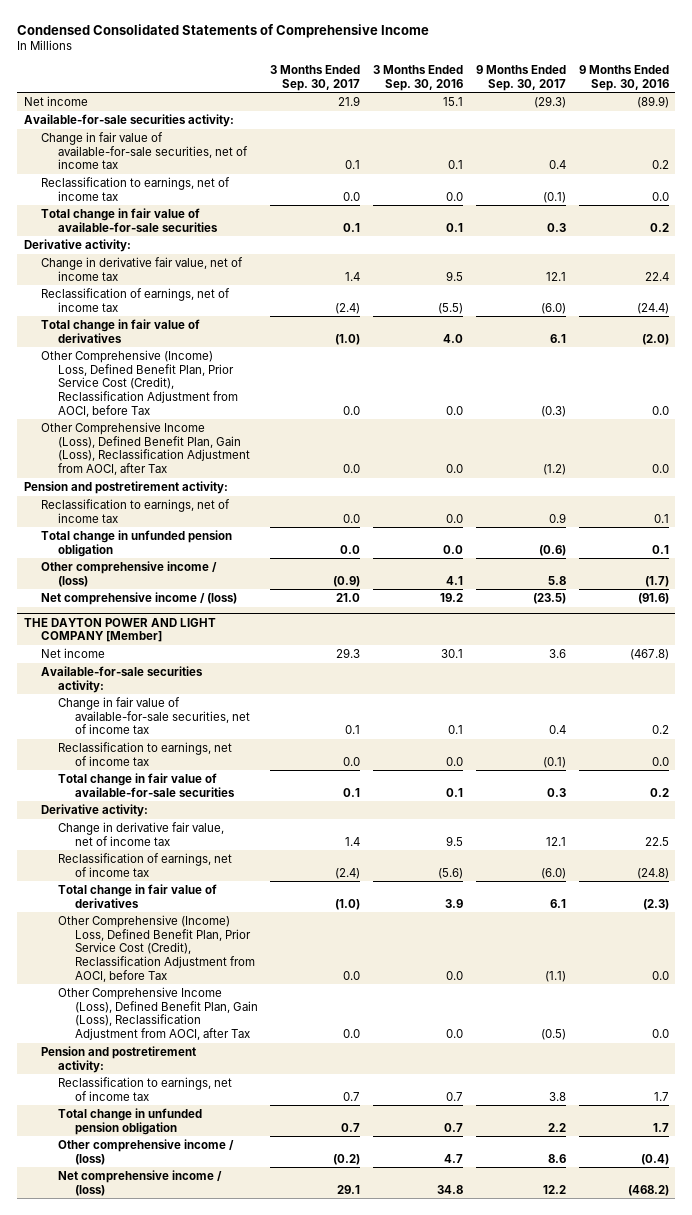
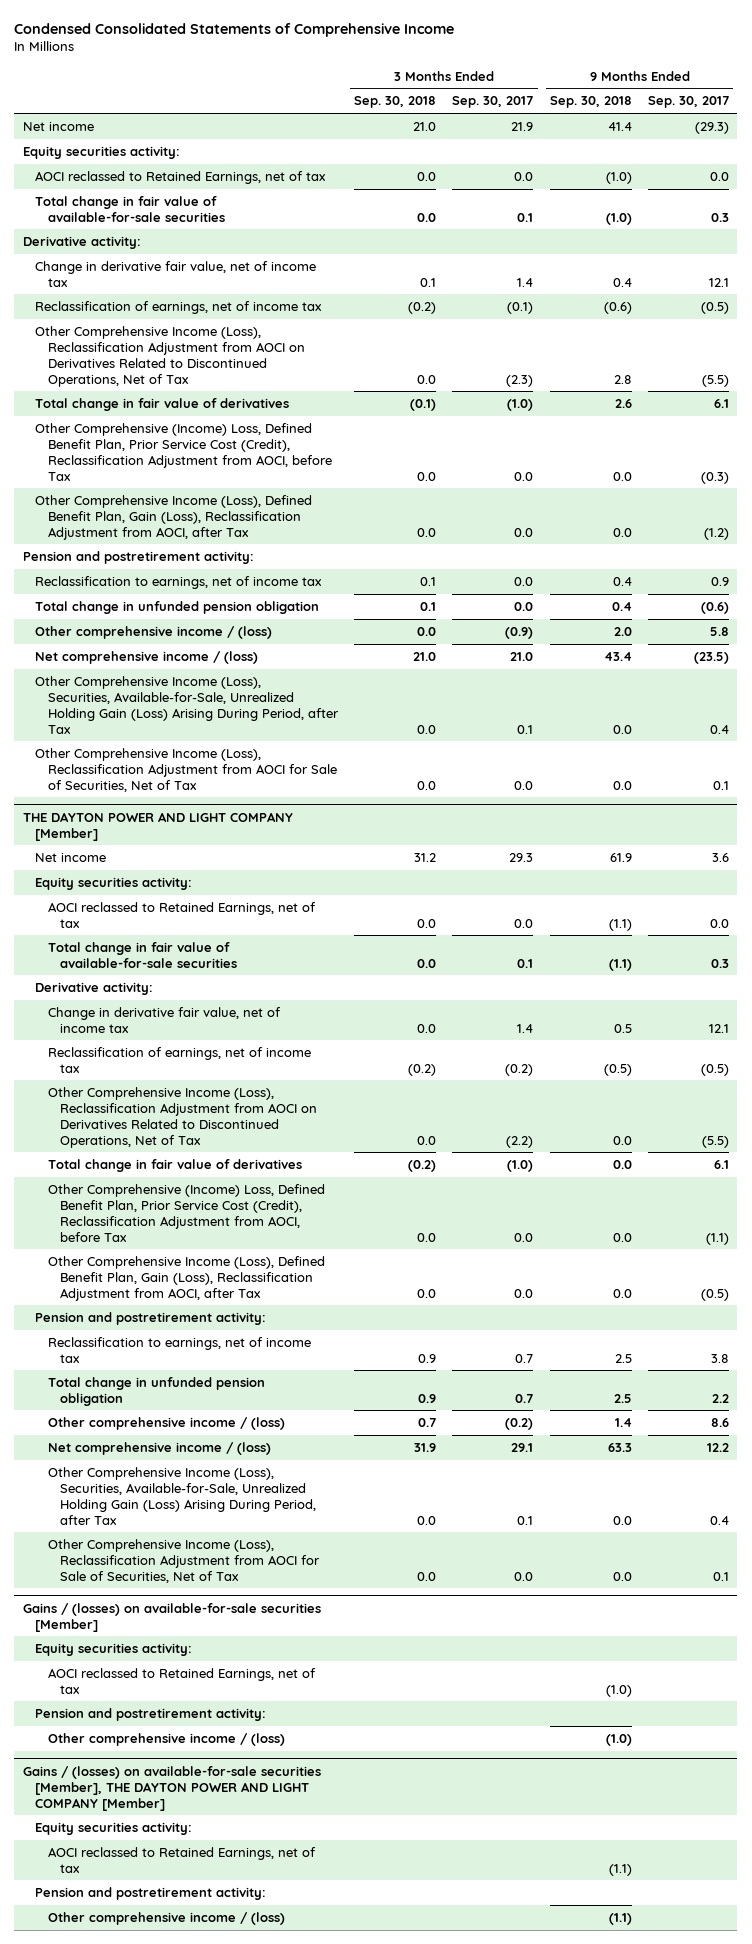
- | 3 Months Ended Sep. 30, 2017 | 3 Months Ended Sep. 30, 2016 | 9 Months Ended Sep. 30, 2017 | 9 Months Ended Sep. 30, 2016
+ | 3 Months Ended Sep. 30, 2018 | 3 Months Ended Sep. 30, 2017 | 9 Months Ended Sep. 30, 2018 | 9 Months Ended Sep. 30, 2017
- Available-for-sale securities activity:
- Change in fair value of available-for-sale securities, net of income tax | 0.1 | 0.1 | 0.4 | 0.2
- Reclassification to earnings, net of income tax | 0.0 | 0.0 | (0.1) | 0.0
+ Equity securities activity:
+ AOCI reclassed to Retained Earnings, net of tax | 0.0 | 0.0 | (1.0) | 0.0
- Reclassification of earnings, net of income tax | (2.4) | (5.5) | (6.0) | (24.4)
+ Reclassification of earnings, net of income tax | (0.2) | (0.1) | (0.6) | (0.5)
+ Other Comprehensive Income (Loss), Reclassification Adjustment from AOCI on Derivatives Related to Discontinued Operations, Net of Tax | 0.0 | (2.3) | 2.8 | (5.5)
+ Other Comprehensive Income (Loss), Securities, Available-for-Sale, Unrealized Holding Gain (Loss) Arising During Period, after Tax | 0.0 | 0.1 | 0.0 | 0.4
+ Other Comprehensive Income (Loss), Reclassification Adjustment from AOCI for Sale of Securities, Net of Tax | 0.0 | 0.0 | 0.0 | 0.1
@ THE DAYTON POWER AND LIGHT COMPANY [Member]
- Available-for-sale securities activity:
- Change in fair value of available-for-sale securities, net of income tax | 0.1 | 0.1 | 0.4 | 0.2
- Reclassification to earnings, net of income tax | 0.0 | 0.0 | (0.1) | 0.0
+ Equity securities activity:
+ AOCI reclassed to Retained Earnings, net of tax | 0.0 | 0.0 | (1.1) | 0.0
- Reclassification of earnings, net of income tax | (2.4) | (5.6) | (6.0) | (24.8)
+ Reclassification of earnings, net of income tax | (0.2) | (0.2) | (0.5) | (0.5)
+ Other Comprehensive Income (Loss), Reclassification Adjustment from AOCI on Derivatives Related to Discontinued Operations, Net of Tax | 0.0 | (2.2) | 0.0 | (5.5)
+ Other Comprehensive Income (Loss), Securities, Available-for-Sale, Unrealized Holding Gain (Loss) Arising During Period, after Tax | 0.0 | 0.1 | 0.0 | 0.4
+ Other Comprehensive Income (Loss), Reclassification Adjustment from AOCI for Sale of Securities, Net of Tax | 0.0 | 0.0 | 0.0 | 0.1
+ Gains / (losses) on available-for-sale securities [Member]
+ Equity securities activity:
+ AOCI reclassed to Retained Earnings, net of tax | | | (1.0) |
+ Pension and postretirement activity:
+ Other comprehensive income / (loss) | | | (1.0) |
+ Gains / (losses) on available-for-sale securities [Member], THE DAYTON POWER AND LIGHT COMPANY [Member]
+ Equity securities activity:
+ AOCI reclassed to Retained Earnings, net of tax | | | (1.1) |
+ Pension and postretirement activity:
+ Other comprehensive income / (loss) | | | (1.1) |

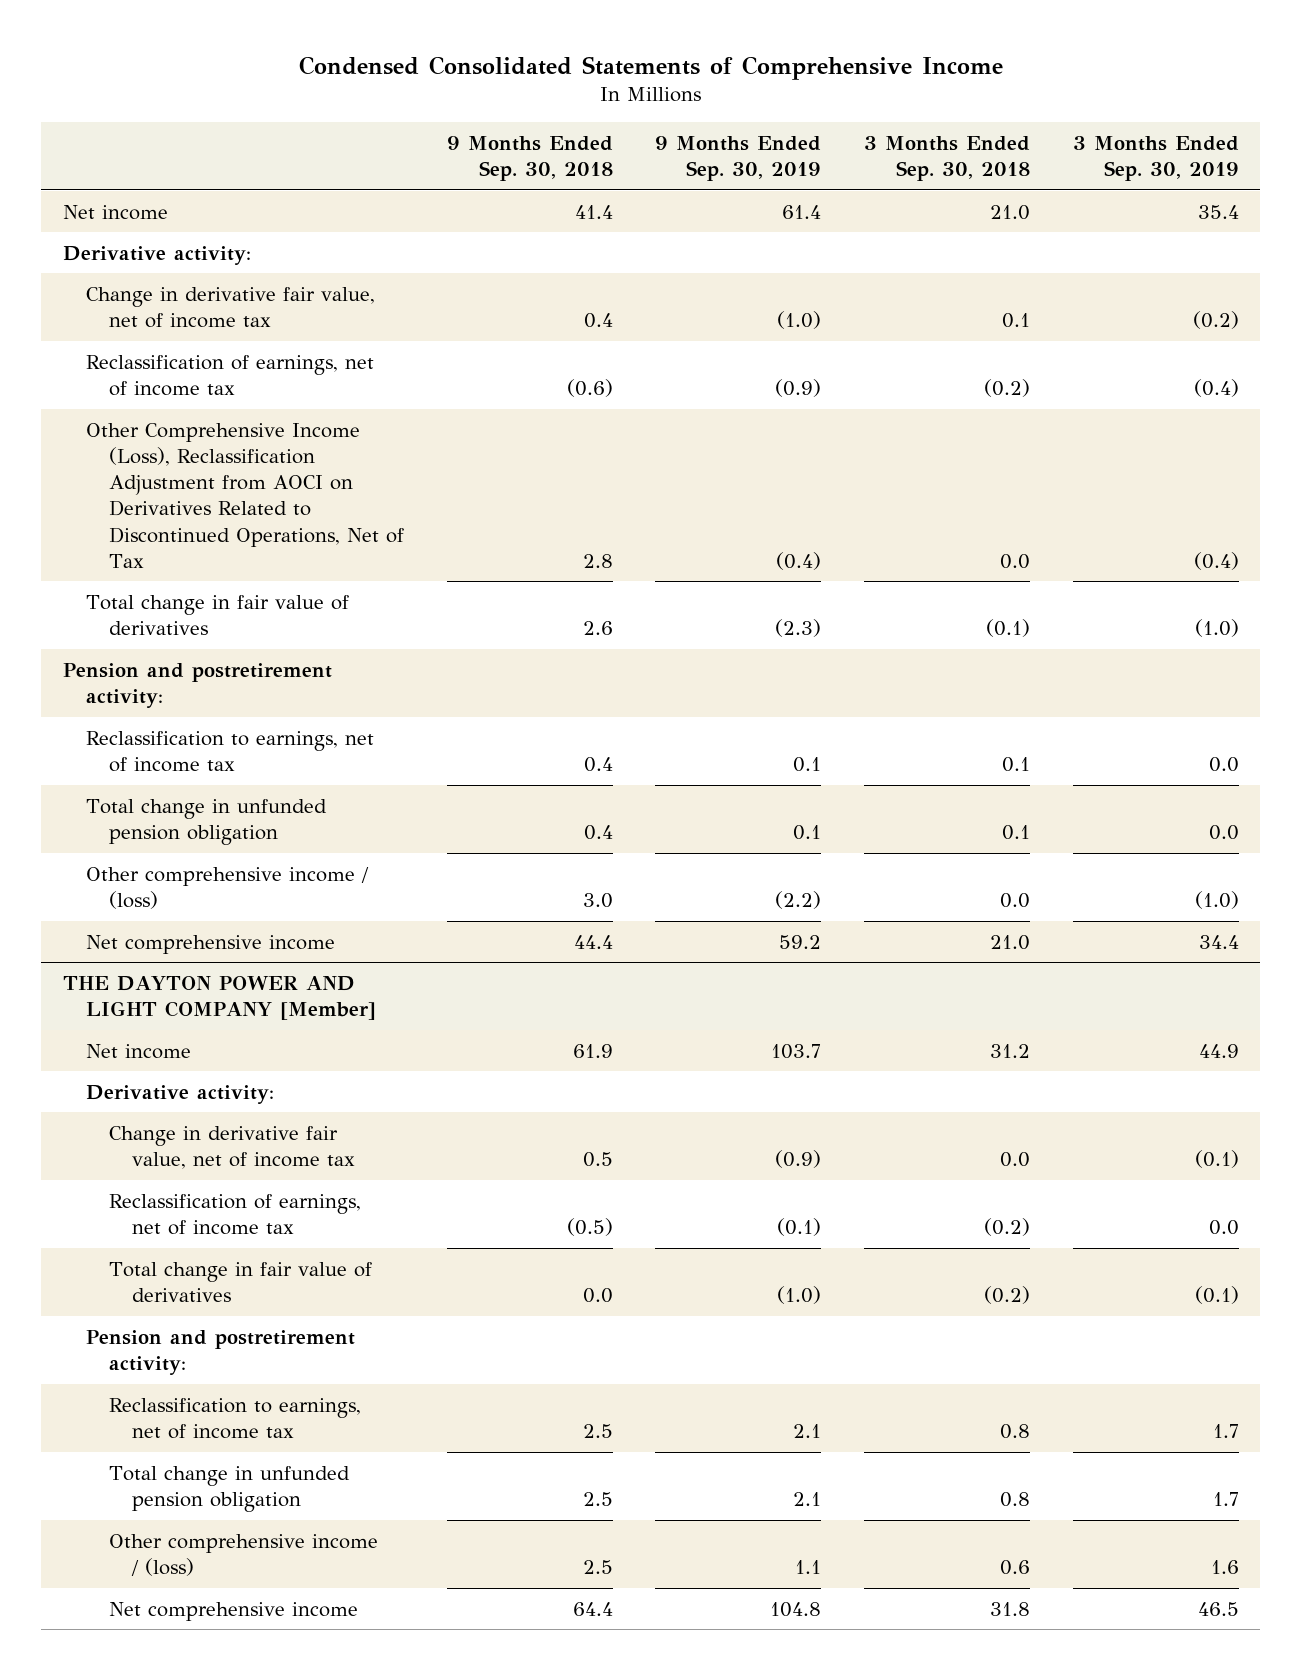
- | 3 Months Ended Sep. 30, 2018 | 3 Months Ended Sep. 30, 2017 | 9 Months Ended Sep. 30, 2018 | 9 Months Ended Sep. 30, 2017
+ | 9 Months Ended Sep. 30, 2018 | 9 Months Ended Sep. 30, 2019 | 3 Months Ended Sep. 30, 2018 | 3 Months Ended Sep. 30, 2019
- Equity securities activity:
- AOCI reclassed to Retained Earnings, net of tax | 0.0 | 0.0 | (1.0) | 0.0
- Total change in fair value of available-for-sale securities | 0.0 | 0.1 | (1.0) | 0.3
- Other Comprehensive (Income) Loss, Defined Benefit Plan, Prior Service Cost (Credit), Reclassification Adjustment from AOCI, before Tax | 0.0 | 0.0 | 0.0 | (0.3)
- Other Comprehensive Income (Loss), Defined Benefit Plan, Gain (Loss), Reclassification Adjustment from AOCI, after Tax | 0.0 | 0.0 | 0.0 | (1.2)
- Other comprehensive income / (loss) | 0.0 | (0.9) | 2.0 | 5.8
- Net comprehensive income / (loss) | 21.0 | 21.0 | 43.4 | (23.5)
- Other Comprehensive Income (Loss), Securities, Available-for-Sale, Unrealized Holding Gain (Loss) Arising During Period, after Tax | 0.0 | 0.1 | 0.0 | 0.4
- Other Comprehensive Income (Loss), Reclassification Adjustment from AOCI for Sale of Securities, Net of Tax | 0.0 | 0.0 | 0.0 | 0.1
+ Other comprehensive income / (loss) | 3.0 | (2.2) | 0.0 | (1.0)
+ Net comprehensive income | 44.4 | 59.2 | 21.0 | 34.4
@ THE DAYTON POWER AND LIGHT COMPANY [Member]
- Equity securities activity:
- AOCI reclassed to Retained Earnings, net of tax | 0.0 | 0.0 | (1.1) | 0.0
- Total change in fair value of available-for-sale securities | 0.0 | 0.1 | (1.1) | 0.3
- Other Comprehensive Income (Loss), Reclassification Adjustment from AOCI on Derivatives Related to Discontinued Operations, Net of Tax | 0.0 | (2.2) | 0.0 | (5.5)
- Other Comprehensive (Income) Loss, Defined Benefit Plan, Prior Service Cost (Credit), Reclassification Adjustment from AOCI, before Tax | 0.0 | 0.0 | 0.0 | (1.1)
- Other Comprehensive Income (Loss), Defined Benefit Plan, Gain (Loss), Reclassification Adjustment from AOCI, after Tax | 0.0 | 0.0 | 0.0 | (0.5)
- Reclassification to earnings, net of income tax | 0.9 | 0.7 | 2.5 | 3.8
- Total change in unfunded pension obligation | 0.9 | 0.7 | 2.5 | 2.2
- Other comprehensive income / (loss) | 0.7 | (0.2) | 1.4 | 8.6
- Net comprehensive income / (loss) | 31.9 | 29.1 | 63.3 | 12.2
- Other Comprehensive Income (Loss), Securities, Available-for-Sale, Unrealized Holding Gain (Loss) Arising During Period, after Tax | 0.0 | 0.1 | 0.0 | 0.4
- Other Comprehensive Income (Loss), Reclassification Adjustment from AOCI for Sale of Securities, Net of Tax | 0.0 | 0.0 | 0.0 | 0.1
- Gains / (losses) on available-for-sale securities [Member]
- Equity securities activity:
- AOCI reclassed to Retained Earnings, net of tax | | | (1.0) |
- Pension and postretirement activity:
- Other comprehensive income / (loss) | | | (1.0) |
- Gains / (losses) on available-for-sale securities [Member], THE DAYTON POWER AND LIGHT COMPANY [Member]
- Equity securities activity:
- AOCI reclassed to Retained Earnings, net of tax | | | (1.1) |
- Pension and postretirement activity:
- Other comprehensive income / (loss) | | | (1.1) |
@ THE DAYTON POWER AND LIGHT COMPANY [Member]
+ Reclassification to earnings, net of income tax | 2.5 | 2.1 | 0.8 | 1.7
+ Total change in unfunded pension obligation | 2.5 | 2.1 | 0.8 | 1.7
+ Other comprehensive income / (loss) | 2.5 | 1.1 | 0.6 | 1.6
+ Net comprehensive income | 64.4 | 104.8 | 31.8 | 46.5

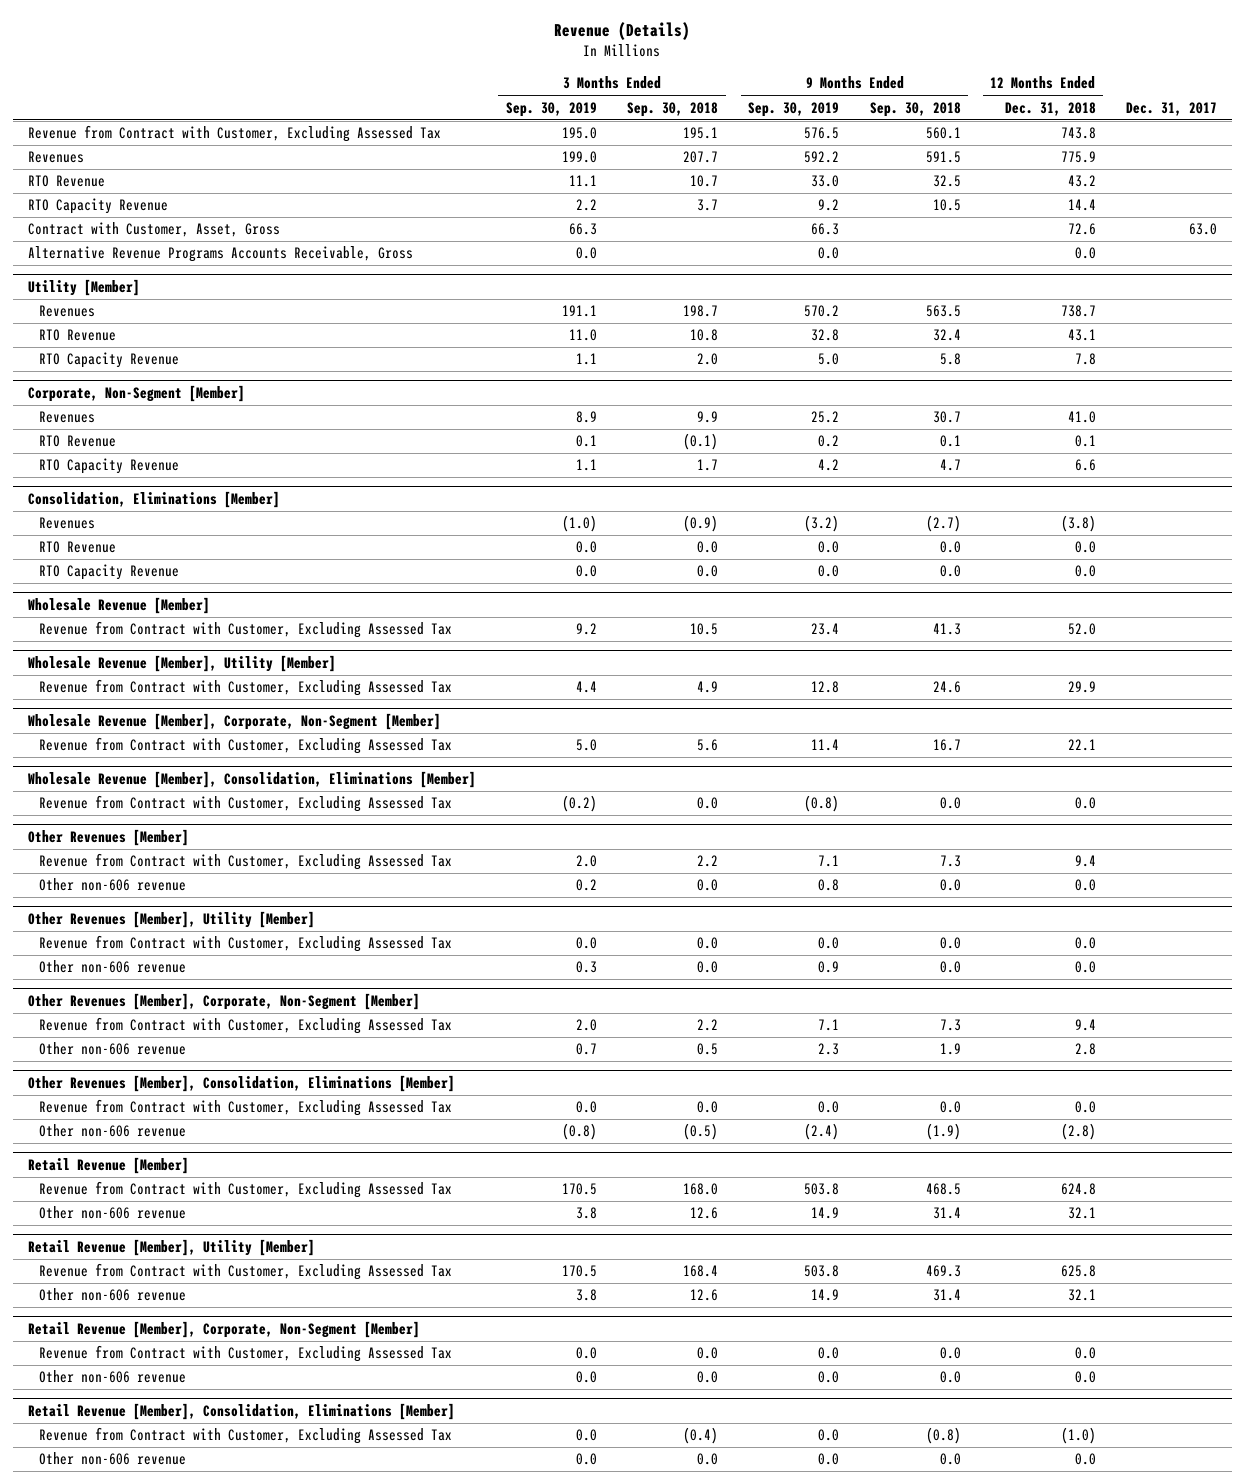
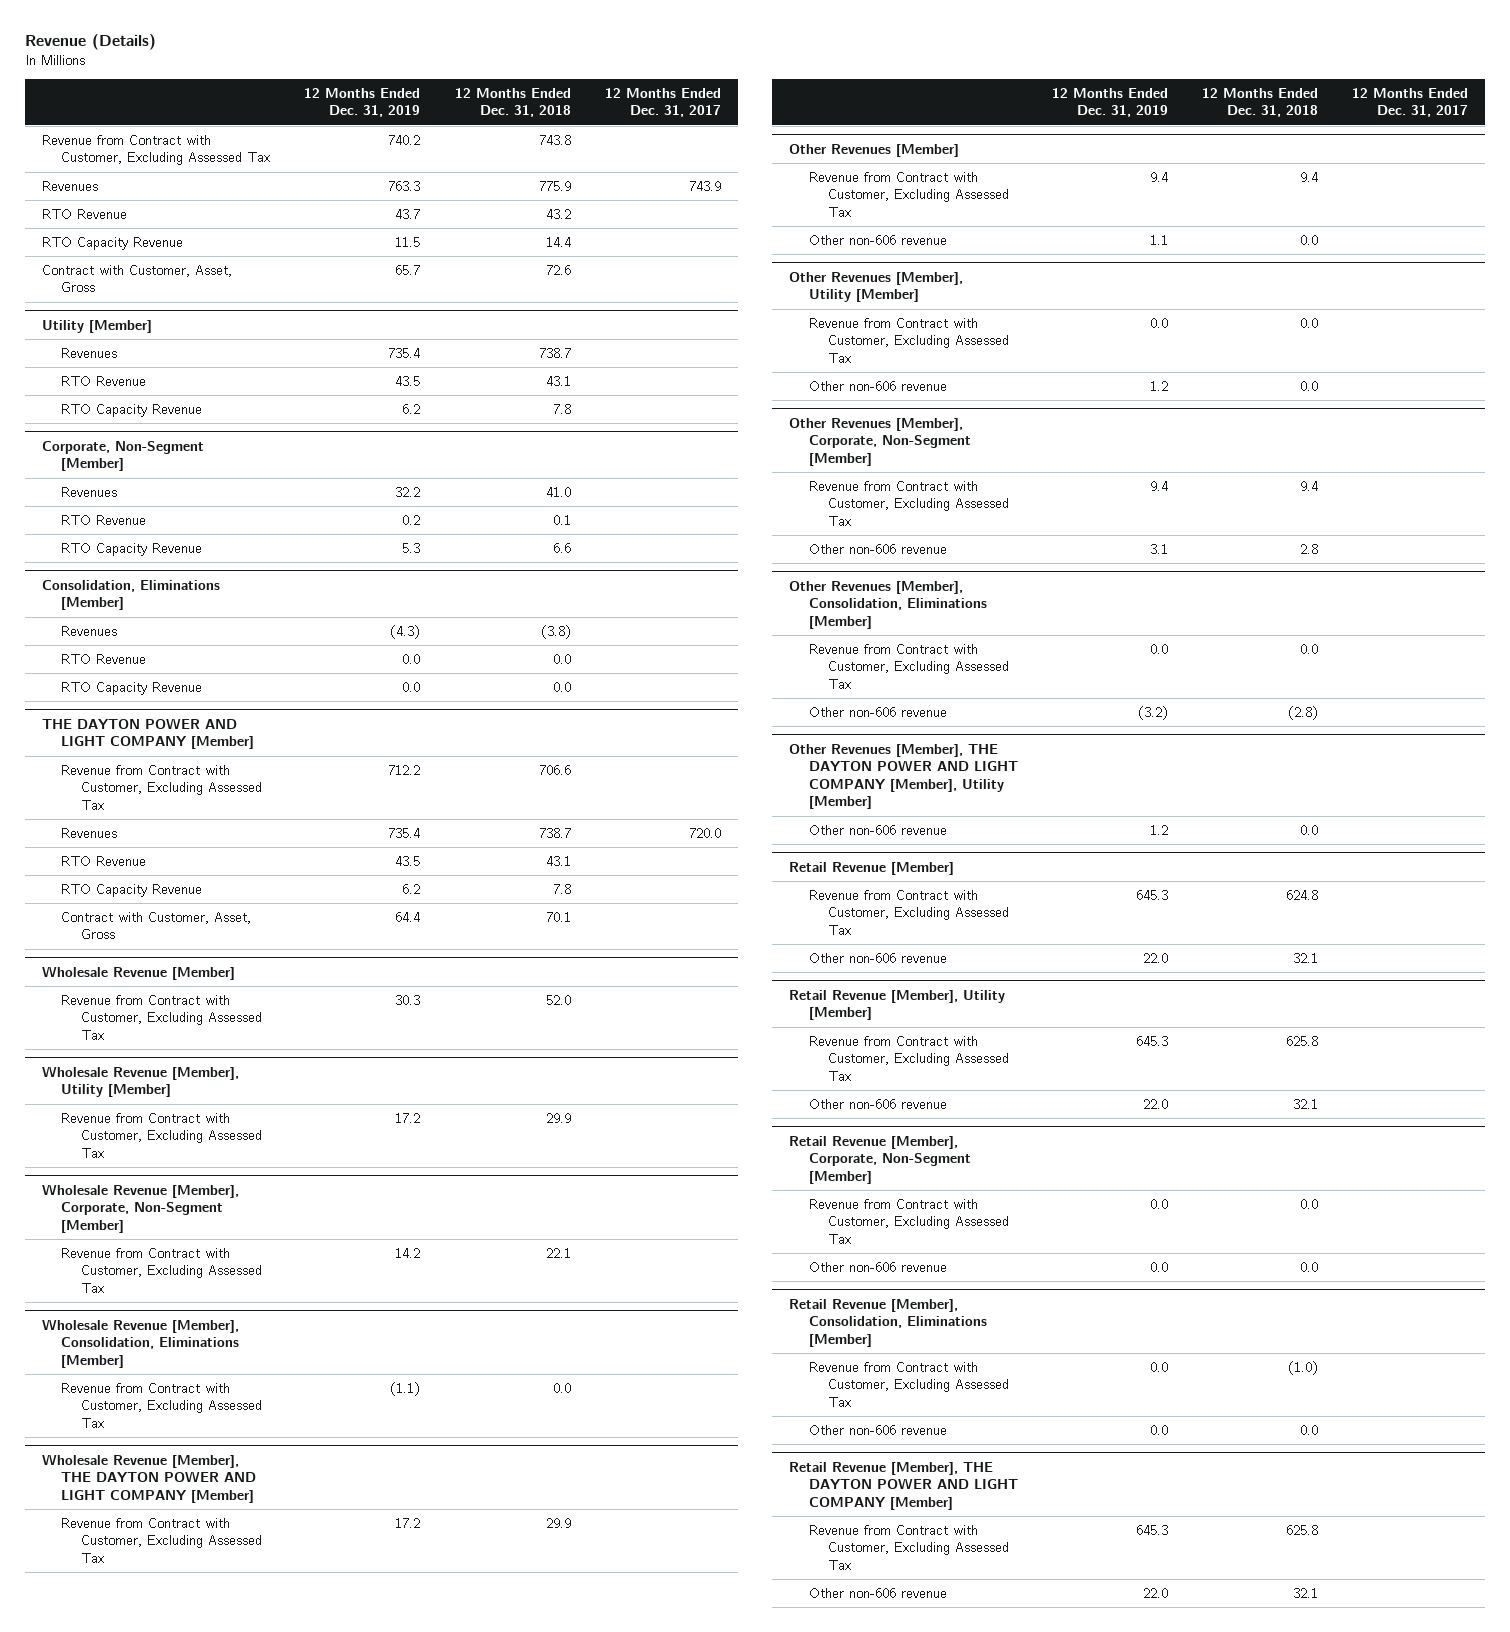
- | 3 Months Ended Sep. 30, 2019 | 3 Months Ended Sep. 30, 2018 | 9 Months Ended Sep. 30, 2019 | 9 Months Ended Sep. 30, 2018 | 12 Months Ended Dec. 31, 2018 | Dec. 31, 2017
+ | 12 Months Ended Dec. 31, 2019 | 12 Months Ended Dec. 31, 2018 | 12 Months Ended Dec. 31, 2017
- Alternative Revenue Programs Accounts Receivable, Gross | 0.0 | | 0.0 | | 0.0 |
+ THE DAYTON POWER AND LIGHT COMPANY [Member]
+ Revenue from Contract with Customer, Excluding Assessed Tax | 712.2 | 706.6 |
+ Revenues | 735.4 | 738.7 | 720.0
+ RTO Revenue | 43.5 | 43.1 |
+ RTO Capacity Revenue | 6.2 | 7.8 |
+ Contract with Customer, Asset, Gross | 64.4 | 70.1 |
+ Wholesale Revenue [Member], THE DAYTON POWER AND LIGHT COMPANY [Member]
+ Revenue from Contract with Customer, Excluding Assessed Tax | 17.2 | 29.9 |
+ Other Revenues [Member], THE DAYTON POWER AND LIGHT COMPANY [Member], Utility [Member]
+ Other non-606 revenue | 1.2 | 0.0 |
+ Retail Revenue [Member], THE DAYTON POWER AND LIGHT COMPANY [Member]
+ Revenue from Contract with Customer, Excluding Assessed Tax | 645.3 | 625.8 |
+ Other non-606 revenue | 22.0 | 32.1 |

